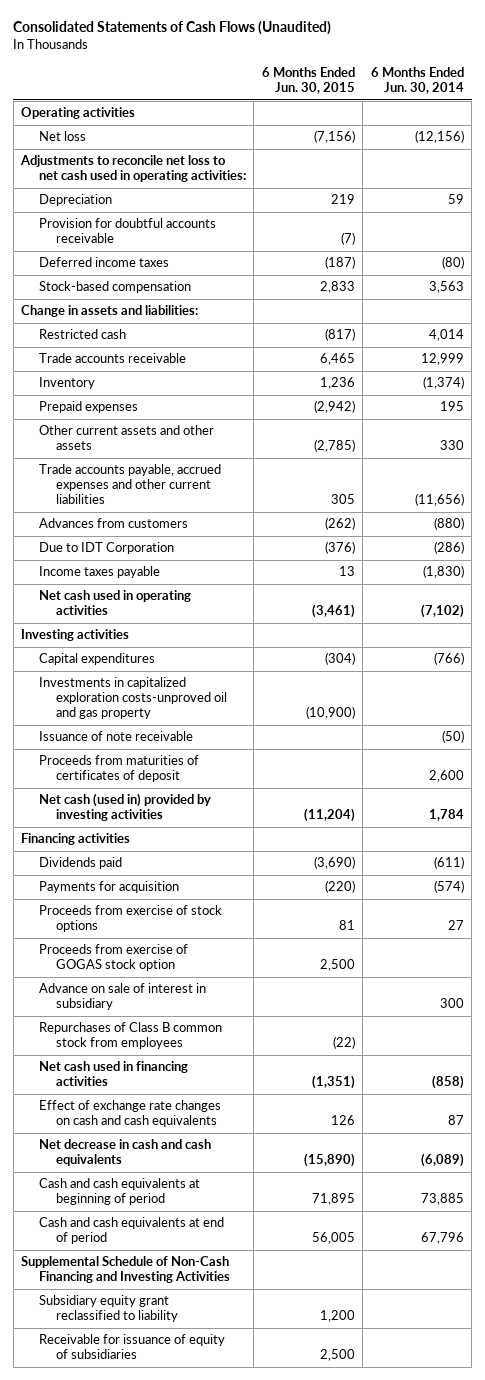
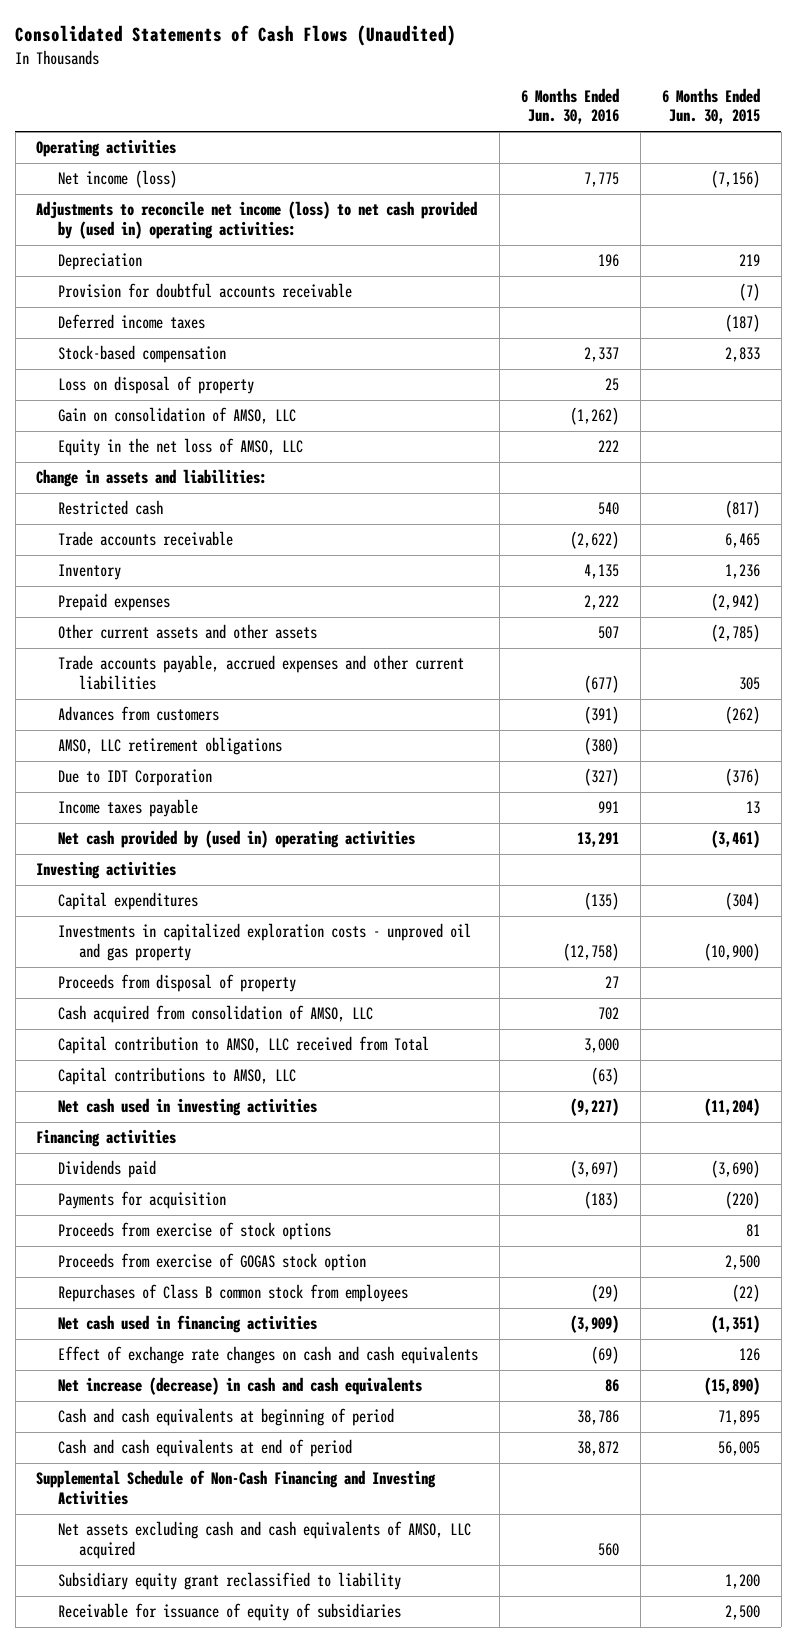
- | 6 Months Ended Jun. 30, 2015 | 6 Months Ended Jun. 30, 2014
+ | 6 Months Ended Jun. 30, 2016 | 6 Months Ended Jun. 30, 2015
- Net loss | (7,156) | (12,156)
- Adjustments to reconcile net loss to net cash used in operating activities:
+ Net income (loss) | 7,775 | (7,156)
+ Adjustments to reconcile net income (loss) to net cash provided by (used in) operating activities:
+ Loss on disposal of property | 25 |
+ Gain on consolidation of AMSO, LLC | (1,262) |
+ Equity in the net loss of AMSO, LLC | 222 |
+ AMSO, LLC retirement obligations | (380) |
- Net cash used in operating activities | (3,461) | (7,102)
+ Net cash provided by (used in) operating activities | 13,291 | (3,461)
- Investments in capitalized exploration costs-unproved oil and gas property | (10,900) |
- Issuance of note receivable | | (50)
- Proceeds from maturities of certificates of deposit | | 2,600
- Net cash (used in) provided by investing activities | (11,204) | 1,784
+ Investments in capitalized exploration costs - unproved oil and gas property | (12,758) | (10,900)
+ Proceeds from disposal of property | 27 |
+ Cash acquired from consolidation of AMSO, LLC | 702 |
+ Capital contribution to AMSO, LLC received from Total | 3,000 |
+ Capital contributions to AMSO, LLC | (63) |
+ Net cash used in investing activities | (9,227) | (11,204)
- Advance on sale of interest in subsidiary | | 300
- Net decrease in cash and cash equivalents | (15,890) | (6,089)
+ Net increase (decrease) in cash and cash equivalents | 86 | (15,890)
+ Net assets excluding cash and cash equivalents of AMSO, LLC acquired | 560 |

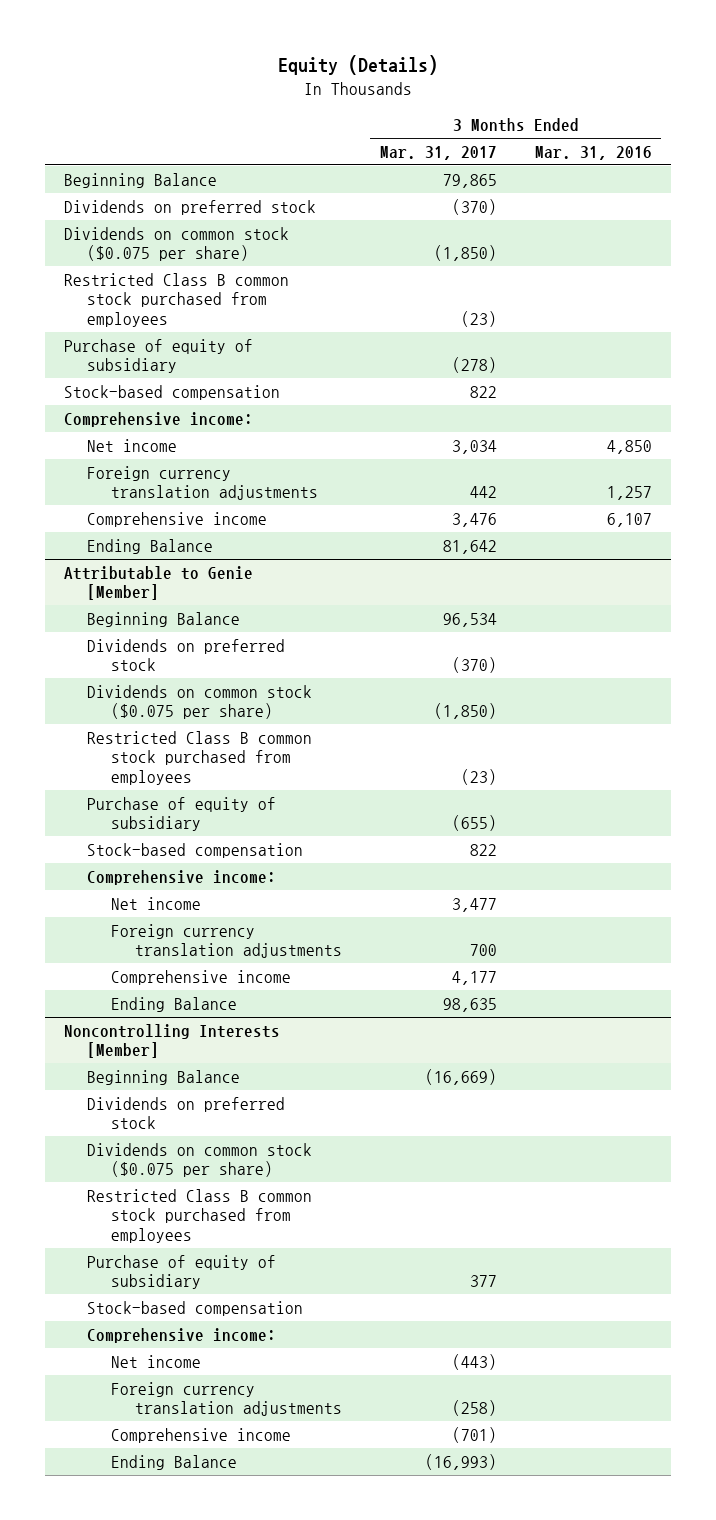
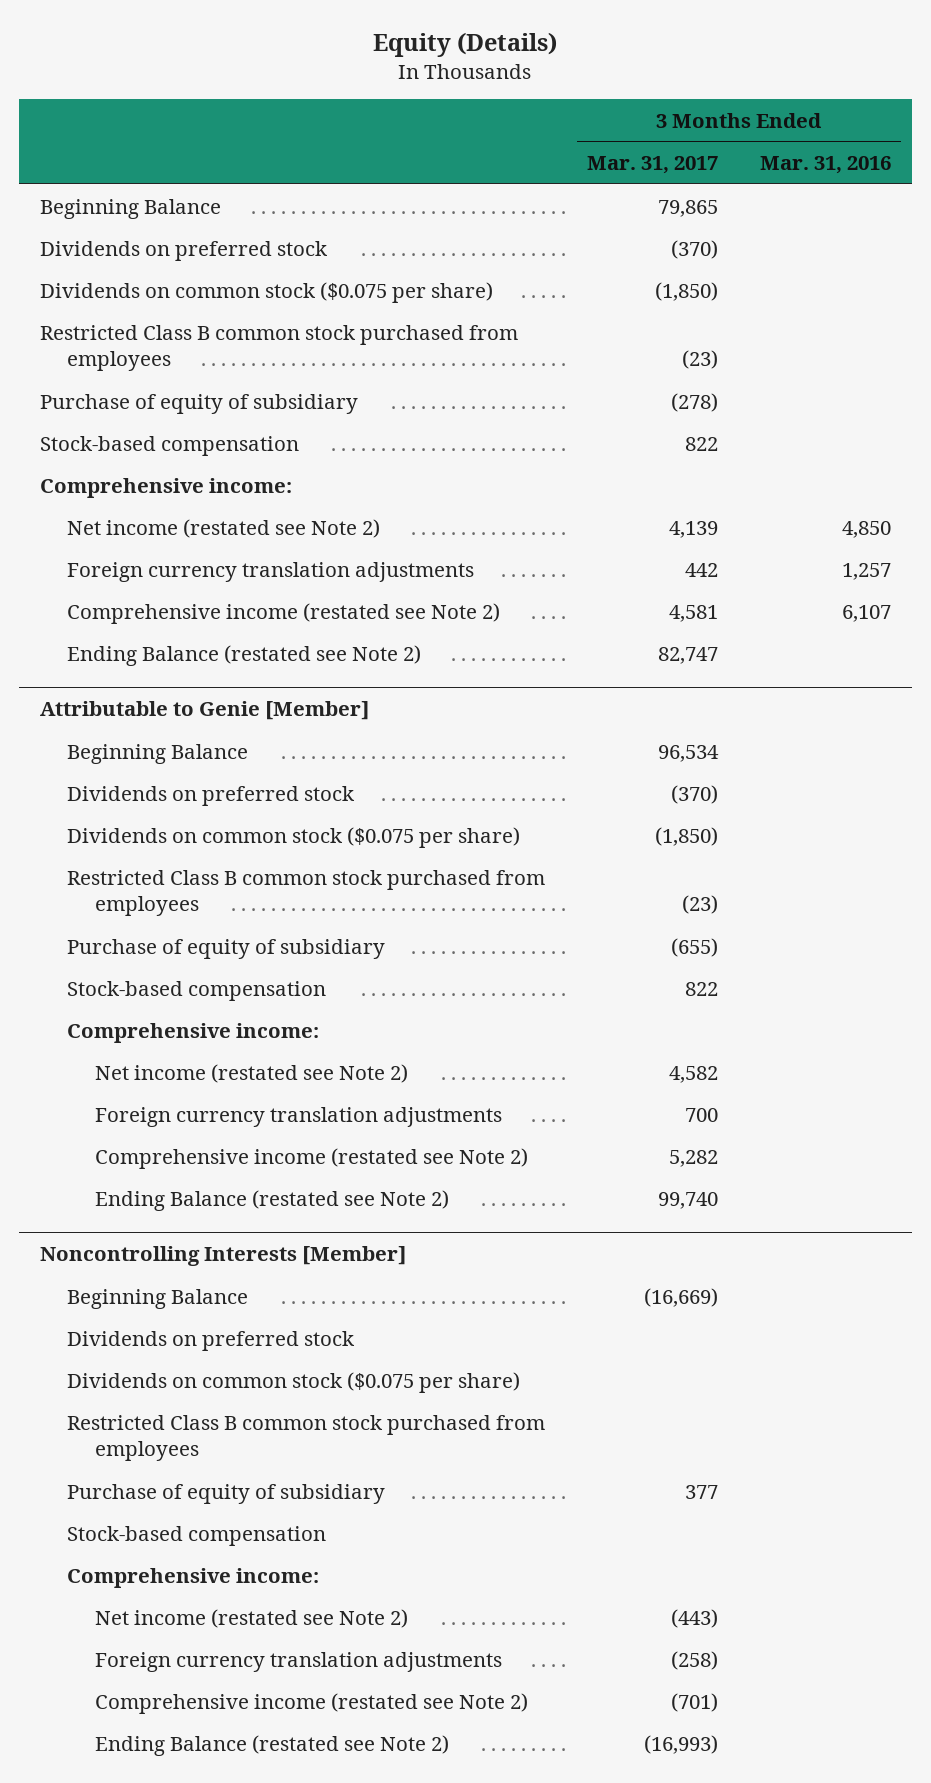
- Net income | 3,034 | 4,850
+ Net income (restated see Note 2) | 4,139 | 4,850
- Comprehensive income | 3,476 | 6,107
- Ending Balance | 81,642 |
+ Comprehensive income (restated see Note 2) | 4,581 | 6,107
+ Ending Balance (restated see Note 2) | 82,747 |
@ Attributable to Genie [Member]
- Net income | 3,477 |
+ Net income (restated see Note 2) | 4,582 |
- Comprehensive income | 4,177 |
- Ending Balance | 98,635 |
+ Comprehensive income (restated see Note 2) | 5,282 |
+ Ending Balance (restated see Note 2) | 99,740 |
@ Noncontrolling Interests [Member]
- Net income | (443) |
+ Net income (restated see Note 2) | (443) |
- Comprehensive income | (701) |
- Ending Balance | (16,993) |
+ Comprehensive income (restated see Note 2) | (701) |
+ Ending Balance (restated see Note 2) | (16,993) |

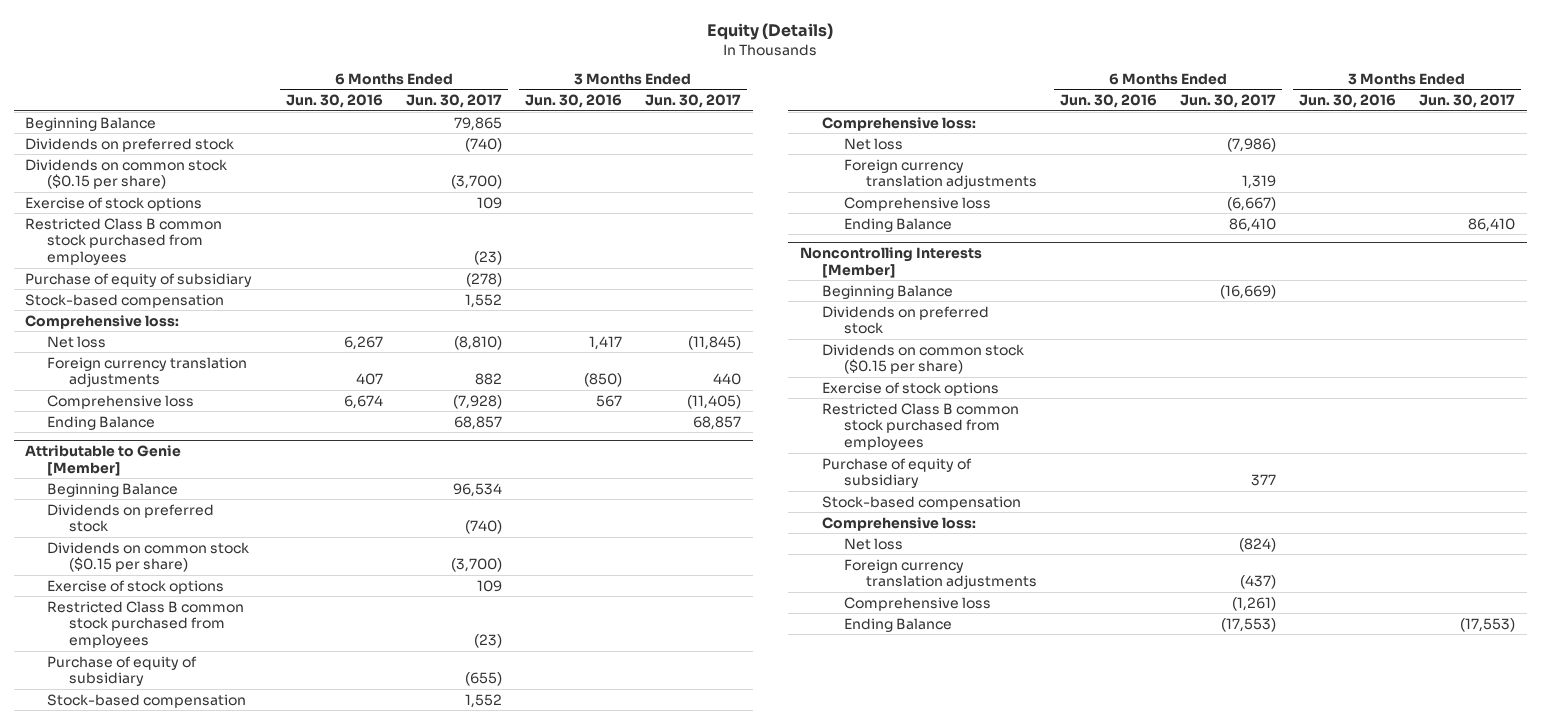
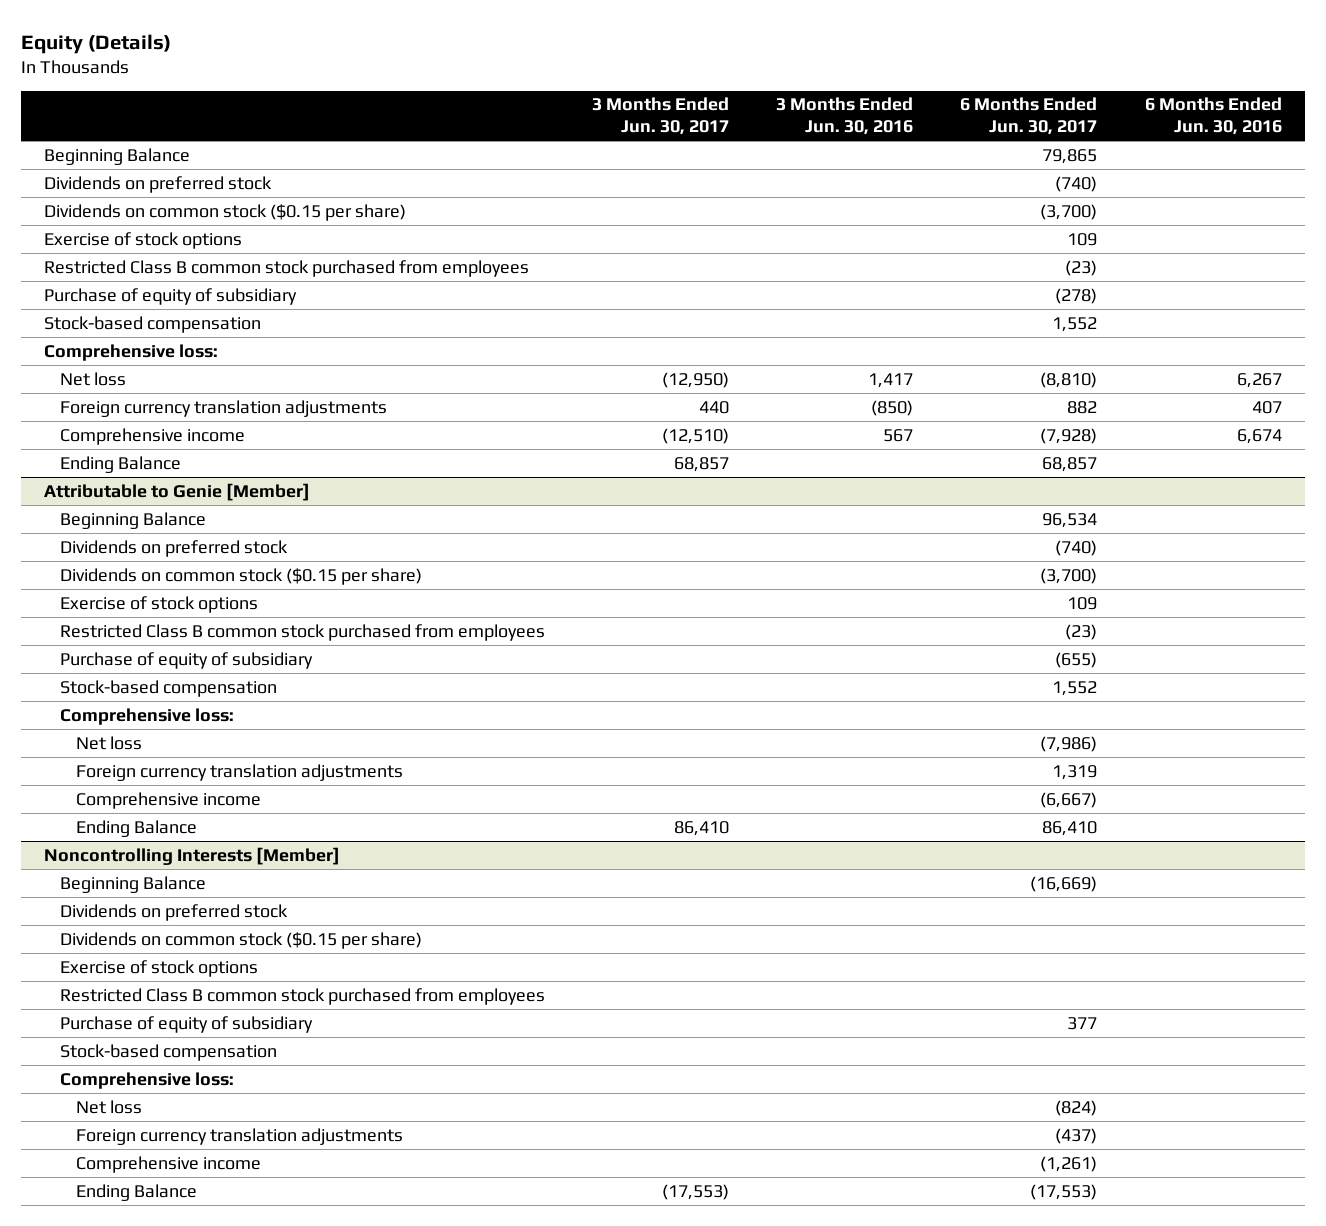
- | 6 Months Ended Jun. 30, 2016 | 6 Months Ended Jun. 30, 2017 | 3 Months Ended Jun. 30, 2016 | 3 Months Ended Jun. 30, 2017
+ | 3 Months Ended Jun. 30, 2017 | 3 Months Ended Jun. 30, 2016 | 6 Months Ended Jun. 30, 2017 | 6 Months Ended Jun. 30, 2016
- Net loss | 6,267 | (8,810) | 1,417 | (11,845)
+ Net loss | (12,950) | 1,417 | (8,810) | 6,267
- Comprehensive loss | 6,674 | (7,928) | 567 | (11,405)
+ Comprehensive income | (12,510) | 567 | (7,928) | 6,674
@ Attributable to Genie [Member]
- Comprehensive loss | | (6,667) | |
+ Comprehensive income | | | (6,667) |
@ Noncontrolling Interests [Member]
- Comprehensive loss | | (1,261) | |
+ Comprehensive income | | | (1,261) |

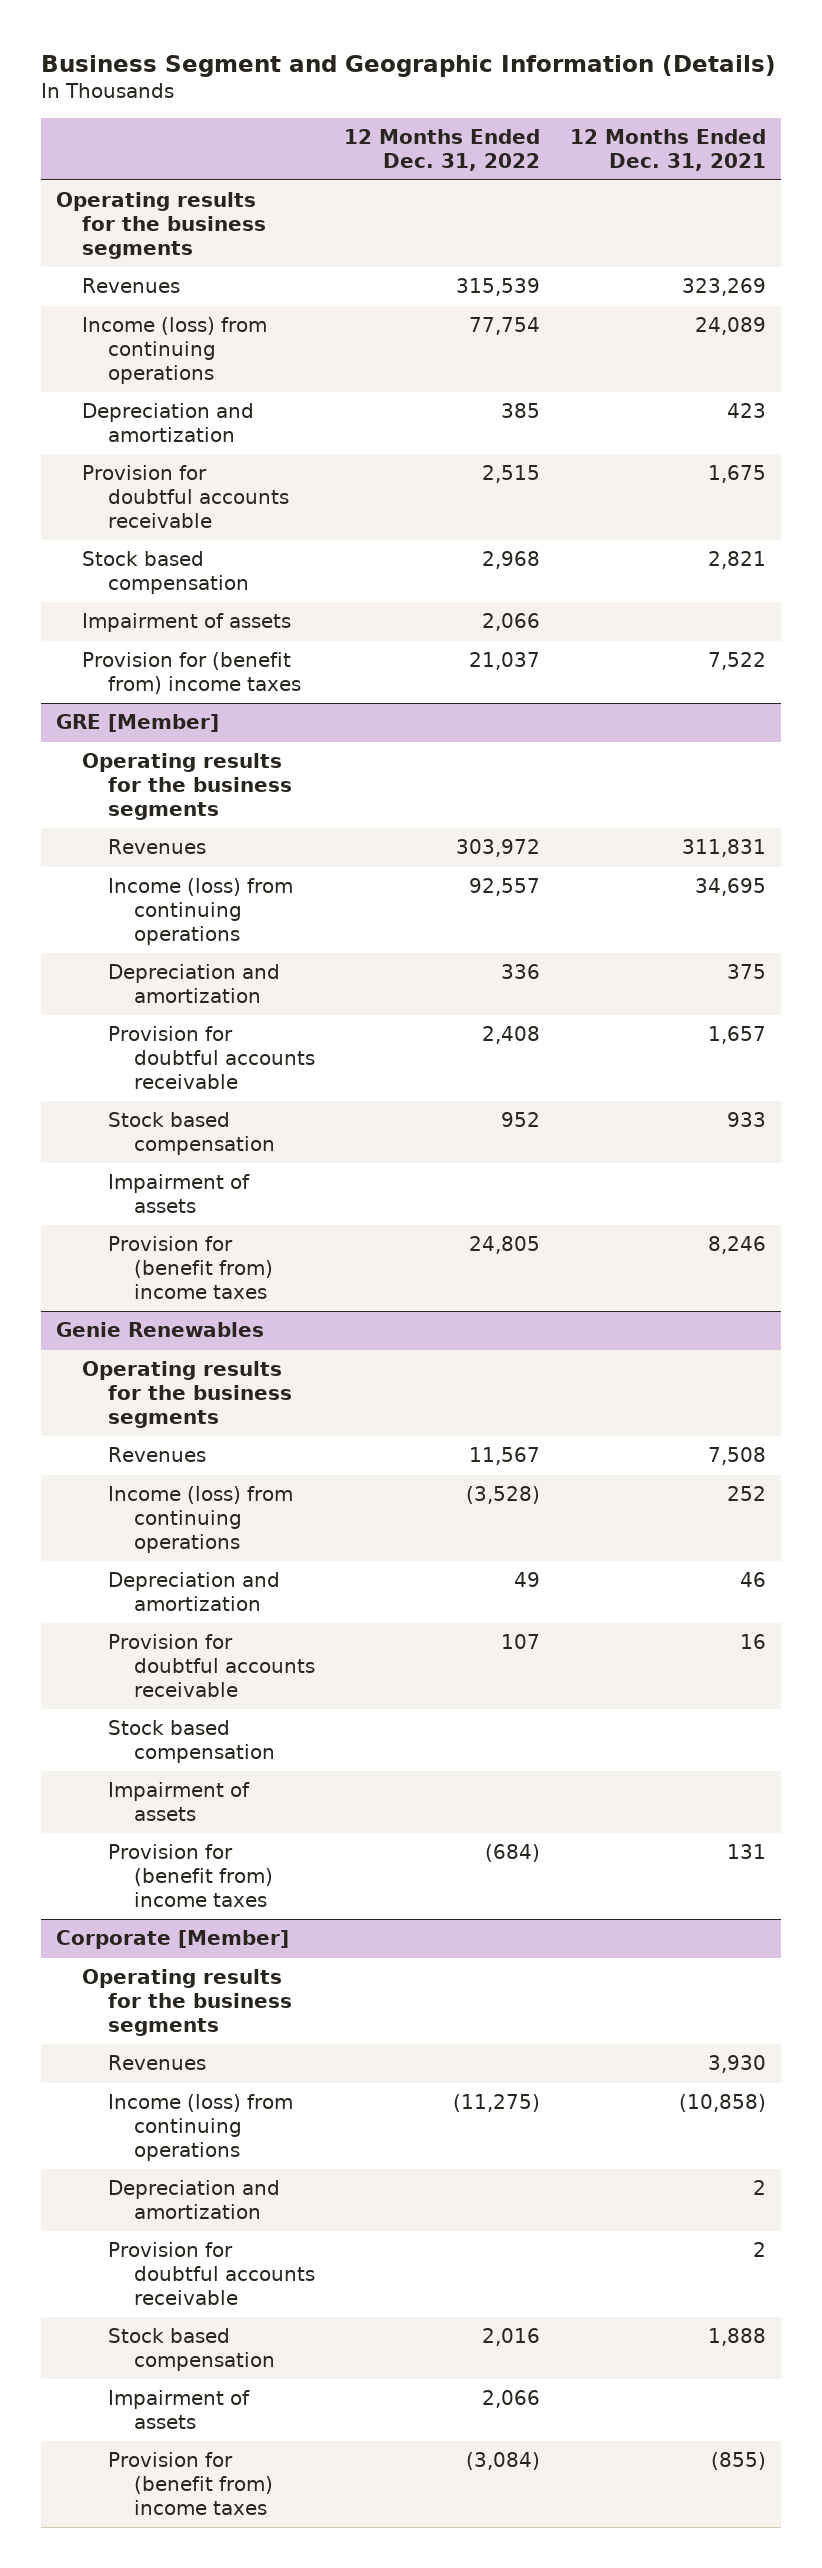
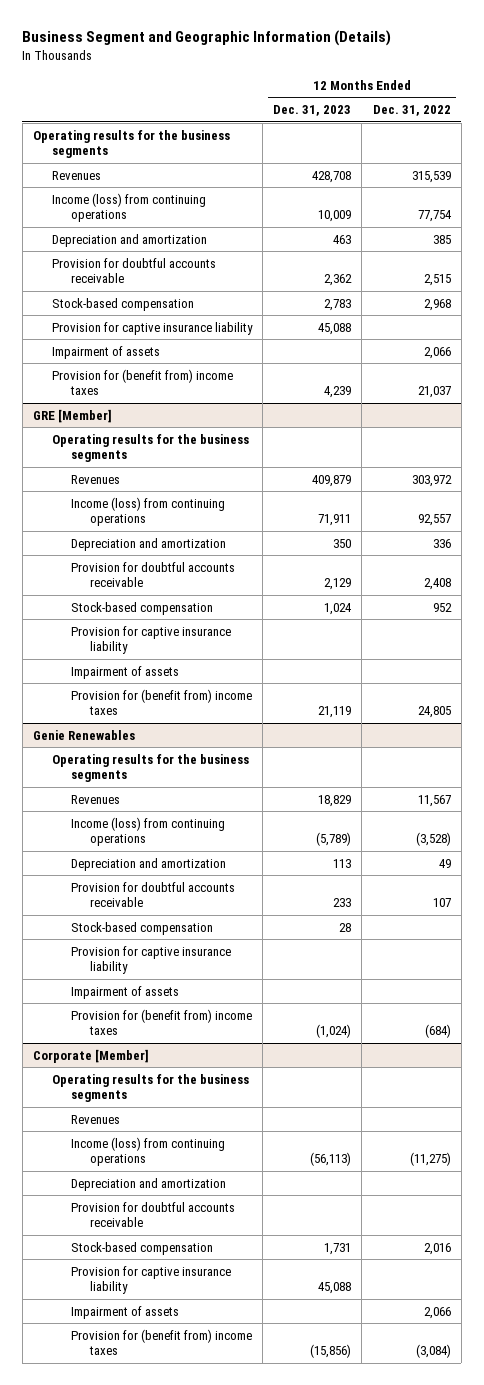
- | 12 Months Ended Dec. 31, 2022 | 12 Months Ended Dec. 31, 2021
+ | 12 Months Ended Dec. 31, 2023 | 12 Months Ended Dec. 31, 2022
- Stock based compensation | 2,968 | 2,821
+ Stock-based compensation | 2,783 | 2,968
+ Provision for captive insurance liability | 45,088 |
@ GRE [Member]
- Stock based compensation | 952 | 933
+ Stock-based compensation | 1,024 | 952
+ Provision for captive insurance liability
@ Genie Renewables
- Stock based compensation
+ Stock-based compensation | 28 |
+ Provision for captive insurance liability
@ Corporate [Member]
- Stock based compensation | 2,016 | 1,888
+ Stock-based compensation | 1,731 | 2,016
+ Provision for captive insurance liability | 45,088 |

